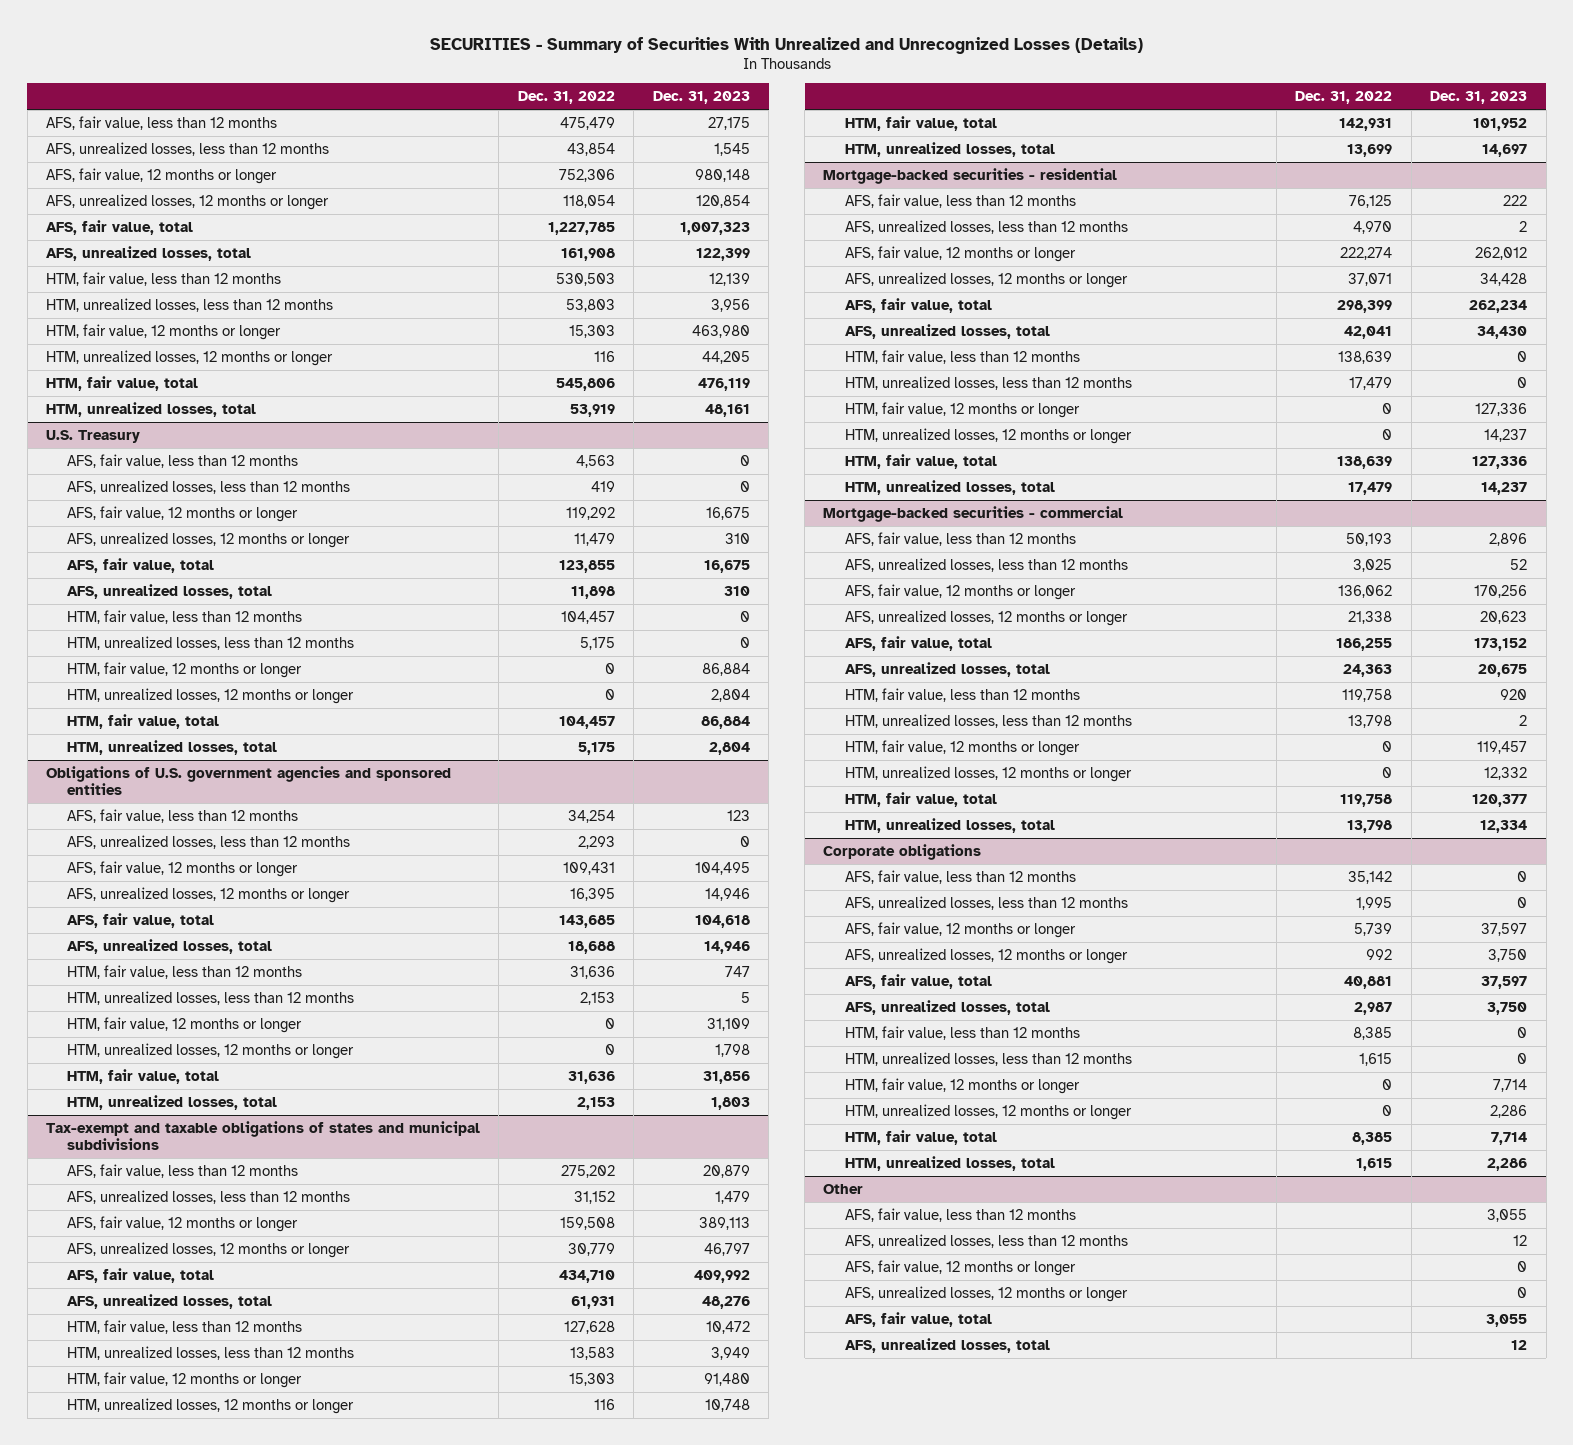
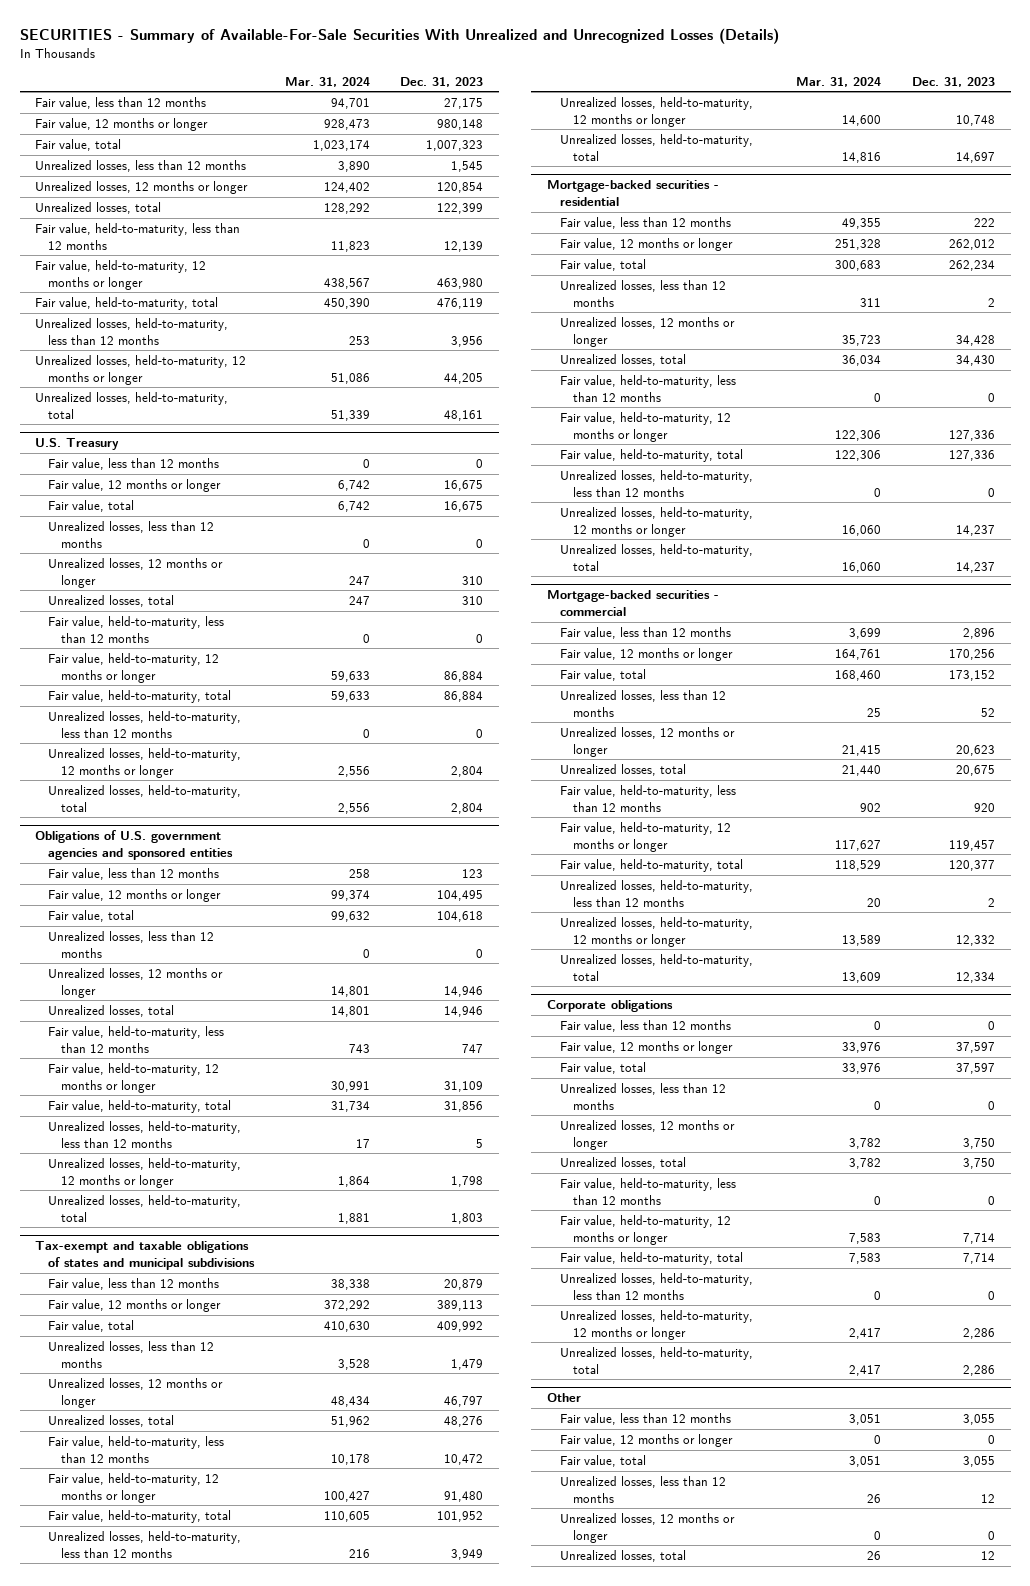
- SECURITIES - Summary of Securities With Unrealized and Unrecognized Losses (Details)
+ SECURITIES - Summary of Available-For-Sale Securities With Unrealized and Unrecognized Losses (Details)
- | Dec. 31, 2022 | Dec. 31, 2023
+ | Mar. 31, 2024 | Dec. 31, 2023
- AFS, fair value, less than 12 months | 475,479 | 27,175
- AFS, unrealized losses, less than 12 months | 43,854 | 1,545
- AFS, fair value, 12 months or longer | 752,306 | 980,148
- AFS, unrealized losses, 12 months or longer | 118,054 | 120,854
- AFS, fair value, total | 1,227,785 | 1,007,323
- AFS, unrealized losses, total | 161,908 | 122,399
- HTM, fair value, less than 12 months | 530,503 | 12,139
- HTM, unrealized losses, less than 12 months | 53,803 | 3,956
- HTM, fair value, 12 months or longer | 15,303 | 463,980
- HTM, unrealized losses, 12 months or longer | 116 | 44,205
- HTM, fair value, total | 545,806 | 476,119
- HTM, unrealized losses, total | 53,919 | 48,161
+ Fair value, less than 12 months | 94,701 | 27,175
+ Fair value, 12 months or longer | 928,473 | 980,148
+ Fair value, total | 1,023,174 | 1,007,323
+ Unrealized losses, less than 12 months | 3,890 | 1,545
+ Unrealized losses, 12 months or longer | 124,402 | 120,854
+ Unrealized losses, total | 128,292 | 122,399
+ Fair value, held-to-maturity, less than 12 months | 11,823 | 12,139
+ Fair value, held-to-maturity, 12 months or longer | 438,567 | 463,980
+ Fair value, held-to-maturity, total | 450,390 | 476,119
+ Unrealized losses, held-to-maturity, less than 12 months | 253 | 3,956
+ Unrealized losses, held-to-maturity, 12 months or longer | 51,086 | 44,205
+ Unrealized losses, held-to-maturity, total | 51,339 | 48,161
@ U.S. Treasury
- AFS, fair value, less than 12 months | 4,563 | 0
- AFS, unrealized losses, less than 12 months | 419 | 0
- AFS, fair value, 12 months or longer | 119,292 | 16,675
- AFS, unrealized losses, 12 months or longer | 11,479 | 310
- AFS, fair value, total | 123,855 | 16,675
- AFS, unrealized losses, total | 11,898 | 310
- HTM, fair value, less than 12 months | 104,457 | 0
- HTM, unrealized losses, less than 12 months | 5,175 | 0
- HTM, fair value, 12 months or longer | 0 | 86,884
- HTM, unrealized losses, 12 months or longer | 0 | 2,804
- HTM, fair value, total | 104,457 | 86,884
- HTM, unrealized losses, total | 5,175 | 2,804
+ Fair value, less than 12 months | 0 | 0
+ Fair value, 12 months or longer | 6,742 | 16,675
+ Fair value, total | 6,742 | 16,675
+ Unrealized losses, less than 12 months | 0 | 0
+ Unrealized losses, 12 months or longer | 247 | 310
+ Unrealized losses, total | 247 | 310
+ Fair value, held-to-maturity, less than 12 months | 0 | 0
+ Fair value, held-to-maturity, 12 months or longer | 59,633 | 86,884
+ Fair value, held-to-maturity, total | 59,633 | 86,884
+ Unrealized losses, held-to-maturity, less than 12 months | 0 | 0
+ Unrealized losses, held-to-maturity, 12 months or longer | 2,556 | 2,804
+ Unrealized losses, held-to-maturity, total | 2,556 | 2,804
@ Obligations of U.S. government agencies and sponsored entities
- AFS, fair value, less than 12 months | 34,254 | 123
- AFS, unrealized losses, less than 12 months | 2,293 | 0
- AFS, fair value, 12 months or longer | 109,431 | 104,495
- AFS, unrealized losses, 12 months or longer | 16,395 | 14,946
- AFS, fair value, total | 143,685 | 104,618
- AFS, unrealized losses, total | 18,688 | 14,946
- HTM, fair value, less than 12 months | 31,636 | 747
- HTM, unrealized losses, less than 12 months | 2,153 | 5
- HTM, fair value, 12 months or longer | 0 | 31,109
- HTM, unrealized losses, 12 months or longer | 0 | 1,798
- HTM, fair value, total | 31,636 | 31,856
- HTM, unrealized losses, total | 2,153 | 1,803
+ Fair value, less than 12 months | 258 | 123
+ Fair value, 12 months or longer | 99,374 | 104,495
+ Fair value, total | 99,632 | 104,618
+ Unrealized losses, less than 12 months | 0 | 0
+ Unrealized losses, 12 months or longer | 14,801 | 14,946
+ Unrealized losses, total | 14,801 | 14,946
+ Fair value, held-to-maturity, less than 12 months | 743 | 747
+ Fair value, held-to-maturity, 12 months or longer | 30,991 | 31,109
+ Fair value, held-to-maturity, total | 31,734 | 31,856
+ Unrealized losses, held-to-maturity, less than 12 months | 17 | 5
+ Unrealized losses, held-to-maturity, 12 months or longer | 1,864 | 1,798
+ Unrealized losses, held-to-maturity, total | 1,881 | 1,803
@ Tax-exempt and taxable obligations of states and municipal subdivisions
- AFS, fair value, less than 12 months | 275,202 | 20,879
- AFS, unrealized losses, less than 12 months | 31,152 | 1,479
- AFS, fair value, 12 months or longer | 159,508 | 389,113
- AFS, unrealized losses, 12 months or longer | 30,779 | 46,797
- AFS, fair value, total | 434,710 | 409,992
- AFS, unrealized losses, total | 61,931 | 48,276
- HTM, fair value, less than 12 months | 127,628 | 10,472
- HTM, unrealized losses, less than 12 months | 13,583 | 3,949
- HTM, fair value, 12 months or longer | 15,303 | 91,480
- HTM, unrealized losses, 12 months or longer | 116 | 10,748
- HTM, fair value, total | 142,931 | 101,952
- HTM, unrealized losses, total | 13,699 | 14,697
+ Fair value, less than 12 months | 38,338 | 20,879
+ Fair value, 12 months or longer | 372,292 | 389,113
+ Fair value, total | 410,630 | 409,992
+ Unrealized losses, less than 12 months | 3,528 | 1,479
+ Unrealized losses, 12 months or longer | 48,434 | 46,797
+ Unrealized losses, total | 51,962 | 48,276
+ Fair value, held-to-maturity, less than 12 months | 10,178 | 10,472
+ Fair value, held-to-maturity, 12 months or longer | 100,427 | 91,480
+ Fair value, held-to-maturity, total | 110,605 | 101,952
+ Unrealized losses, held-to-maturity, less than 12 months | 216 | 3,949
+ Unrealized losses, held-to-maturity, 12 months or longer | 14,600 | 10,748
+ Unrealized losses, held-to-maturity, total | 14,816 | 14,697
@ Mortgage-backed securities - residential
- AFS, fair value, less than 12 months | 76,125 | 222
- AFS, unrealized losses, less than 12 months | 4,970 | 2
- AFS, fair value, 12 months or longer | 222,274 | 262,012
- AFS, unrealized losses, 12 months or longer | 37,071 | 34,428
- AFS, fair value, total | 298,399 | 262,234
- AFS, unrealized losses, total | 42,041 | 34,430
- HTM, fair value, less than 12 months | 138,639 | 0
- HTM, unrealized losses, less than 12 months | 17,479 | 0
- HTM, fair value, 12 months or longer | 0 | 127,336
- HTM, unrealized losses, 12 months or longer | 0 | 14,237
- HTM, fair value, total | 138,639 | 127,336
- HTM, unrealized losses, total | 17,479 | 14,237
+ Fair value, less than 12 months | 49,355 | 222
+ Fair value, 12 months or longer | 251,328 | 262,012
+ Fair value, total | 300,683 | 262,234
+ Unrealized losses, less than 12 months | 311 | 2
+ Unrealized losses, 12 months or longer | 35,723 | 34,428
+ Unrealized losses, total | 36,034 | 34,430
+ Fair value, held-to-maturity, less than 12 months | 0 | 0
+ Fair value, held-to-maturity, 12 months or longer | 122,306 | 127,336
+ Fair value, held-to-maturity, total | 122,306 | 127,336
+ Unrealized losses, held-to-maturity, less than 12 months | 0 | 0
+ Unrealized losses, held-to-maturity, 12 months or longer | 16,060 | 14,237
+ Unrealized losses, held-to-maturity, total | 16,060 | 14,237
@ Mortgage-backed securities - commercial
- AFS, fair value, less than 12 months | 50,193 | 2,896
- AFS, unrealized losses, less than 12 months | 3,025 | 52
- AFS, fair value, 12 months or longer | 136,062 | 170,256
- AFS, unrealized losses, 12 months or longer | 21,338 | 20,623
- AFS, fair value, total | 186,255 | 173,152
- AFS, unrealized losses, total | 24,363 | 20,675
- HTM, fair value, less than 12 months | 119,758 | 920
- HTM, unrealized losses, less than 12 months | 13,798 | 2
- HTM, fair value, 12 months or longer | 0 | 119,457
- HTM, unrealized losses, 12 months or longer | 0 | 12,332
- HTM, fair value, total | 119,758 | 120,377
- HTM, unrealized losses, total | 13,798 | 12,334
+ Fair value, less than 12 months | 3,699 | 2,896
+ Fair value, 12 months or longer | 164,761 | 170,256
+ Fair value, total | 168,460 | 173,152
+ Unrealized losses, less than 12 months | 25 | 52
+ Unrealized losses, 12 months or longer | 21,415 | 20,623
+ Unrealized losses, total | 21,440 | 20,675
+ Fair value, held-to-maturity, less than 12 months | 902 | 920
+ Fair value, held-to-maturity, 12 months or longer | 117,627 | 119,457
+ Fair value, held-to-maturity, total | 118,529 | 120,377
+ Unrealized losses, held-to-maturity, less than 12 months | 20 | 2
+ Unrealized losses, held-to-maturity, 12 months or longer | 13,589 | 12,332
+ Unrealized losses, held-to-maturity, total | 13,609 | 12,334
@ Corporate obligations
- AFS, fair value, less than 12 months | 35,142 | 0
- AFS, unrealized losses, less than 12 months | 1,995 | 0
- AFS, fair value, 12 months or longer | 5,739 | 37,597
- AFS, unrealized losses, 12 months or longer | 992 | 3,750
- AFS, fair value, total | 40,881 | 37,597
- AFS, unrealized losses, total | 2,987 | 3,750
- HTM, fair value, less than 12 months | 8,385 | 0
- HTM, unrealized losses, less than 12 months | 1,615 | 0
- HTM, fair value, 12 months or longer | 0 | 7,714
- HTM, unrealized losses, 12 months or longer | 0 | 2,286
- HTM, fair value, total | 8,385 | 7,714
- HTM, unrealized losses, total | 1,615 | 2,286
+ Fair value, less than 12 months | 0 | 0
+ Fair value, 12 months or longer | 33,976 | 37,597
+ Fair value, total | 33,976 | 37,597
+ Unrealized losses, less than 12 months | 0 | 0
+ Unrealized losses, 12 months or longer | 3,782 | 3,750
+ Unrealized losses, total | 3,782 | 3,750
+ Fair value, held-to-maturity, less than 12 months | 0 | 0
+ Fair value, held-to-maturity, 12 months or longer | 7,583 | 7,714
+ Fair value, held-to-maturity, total | 7,583 | 7,714
+ Unrealized losses, held-to-maturity, less than 12 months | 0 | 0
+ Unrealized losses, held-to-maturity, 12 months or longer | 2,417 | 2,286
+ Unrealized losses, held-to-maturity, total | 2,417 | 2,286
@ Other
- AFS, fair value, less than 12 months | | 3,055
- AFS, unrealized losses, less than 12 months | | 12
- AFS, fair value, 12 months or longer | | 0
- AFS, unrealized losses, 12 months or longer | | 0
- AFS, fair value, total | | 3,055
- AFS, unrealized losses, total | | 12
+ Fair value, less than 12 months | 3,051 | 3,055
+ Fair value, 12 months or longer | 0 | 0
+ Fair value, total | 3,051 | 3,055
+ Unrealized losses, less than 12 months | 26 | 12
+ Unrealized losses, 12 months or longer | 0 | 0
+ Unrealized losses, total | 26 | 12

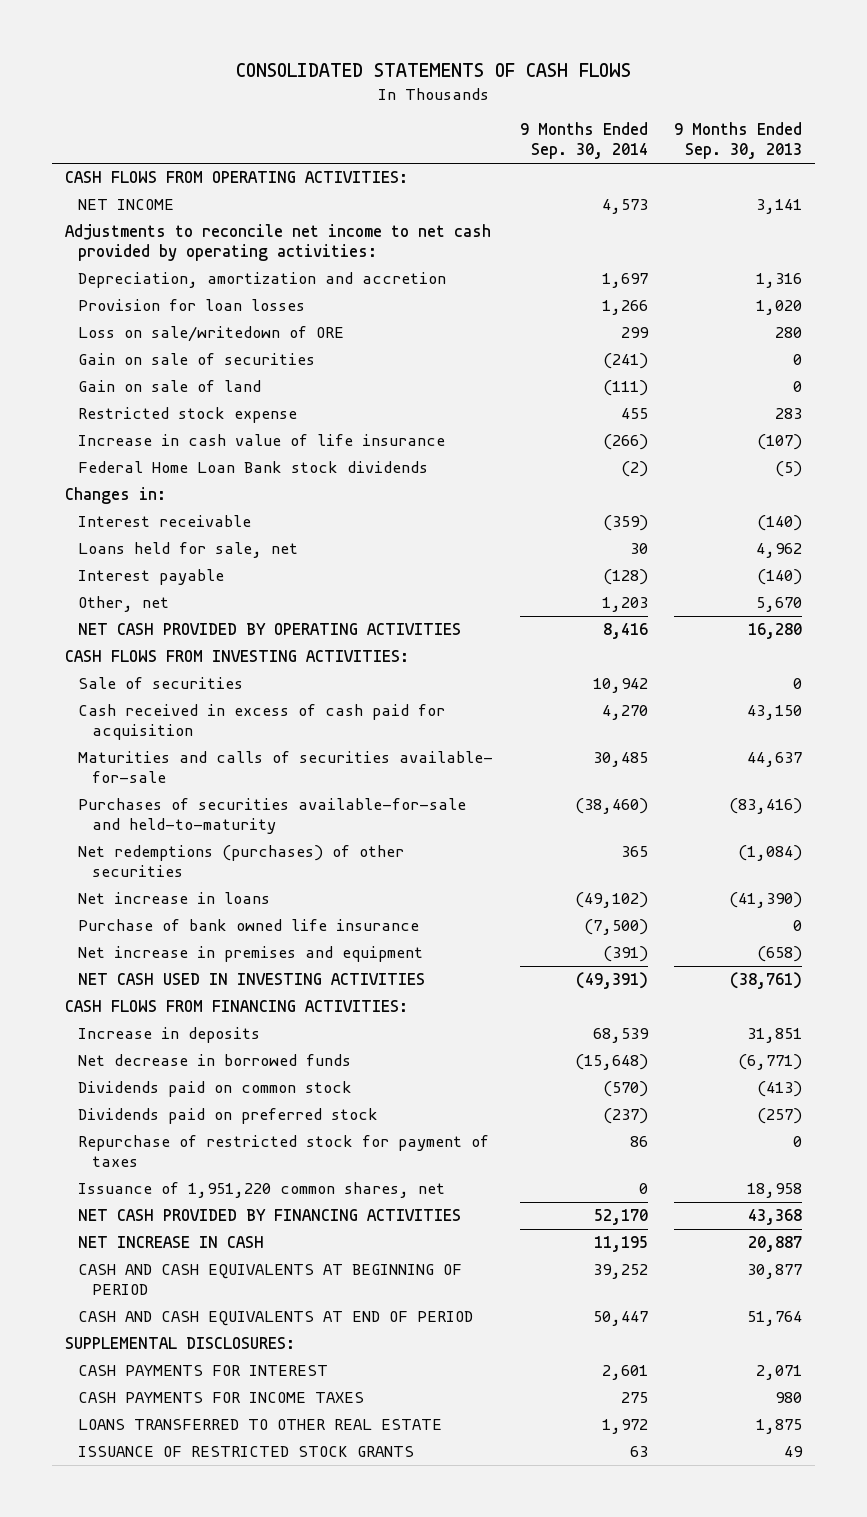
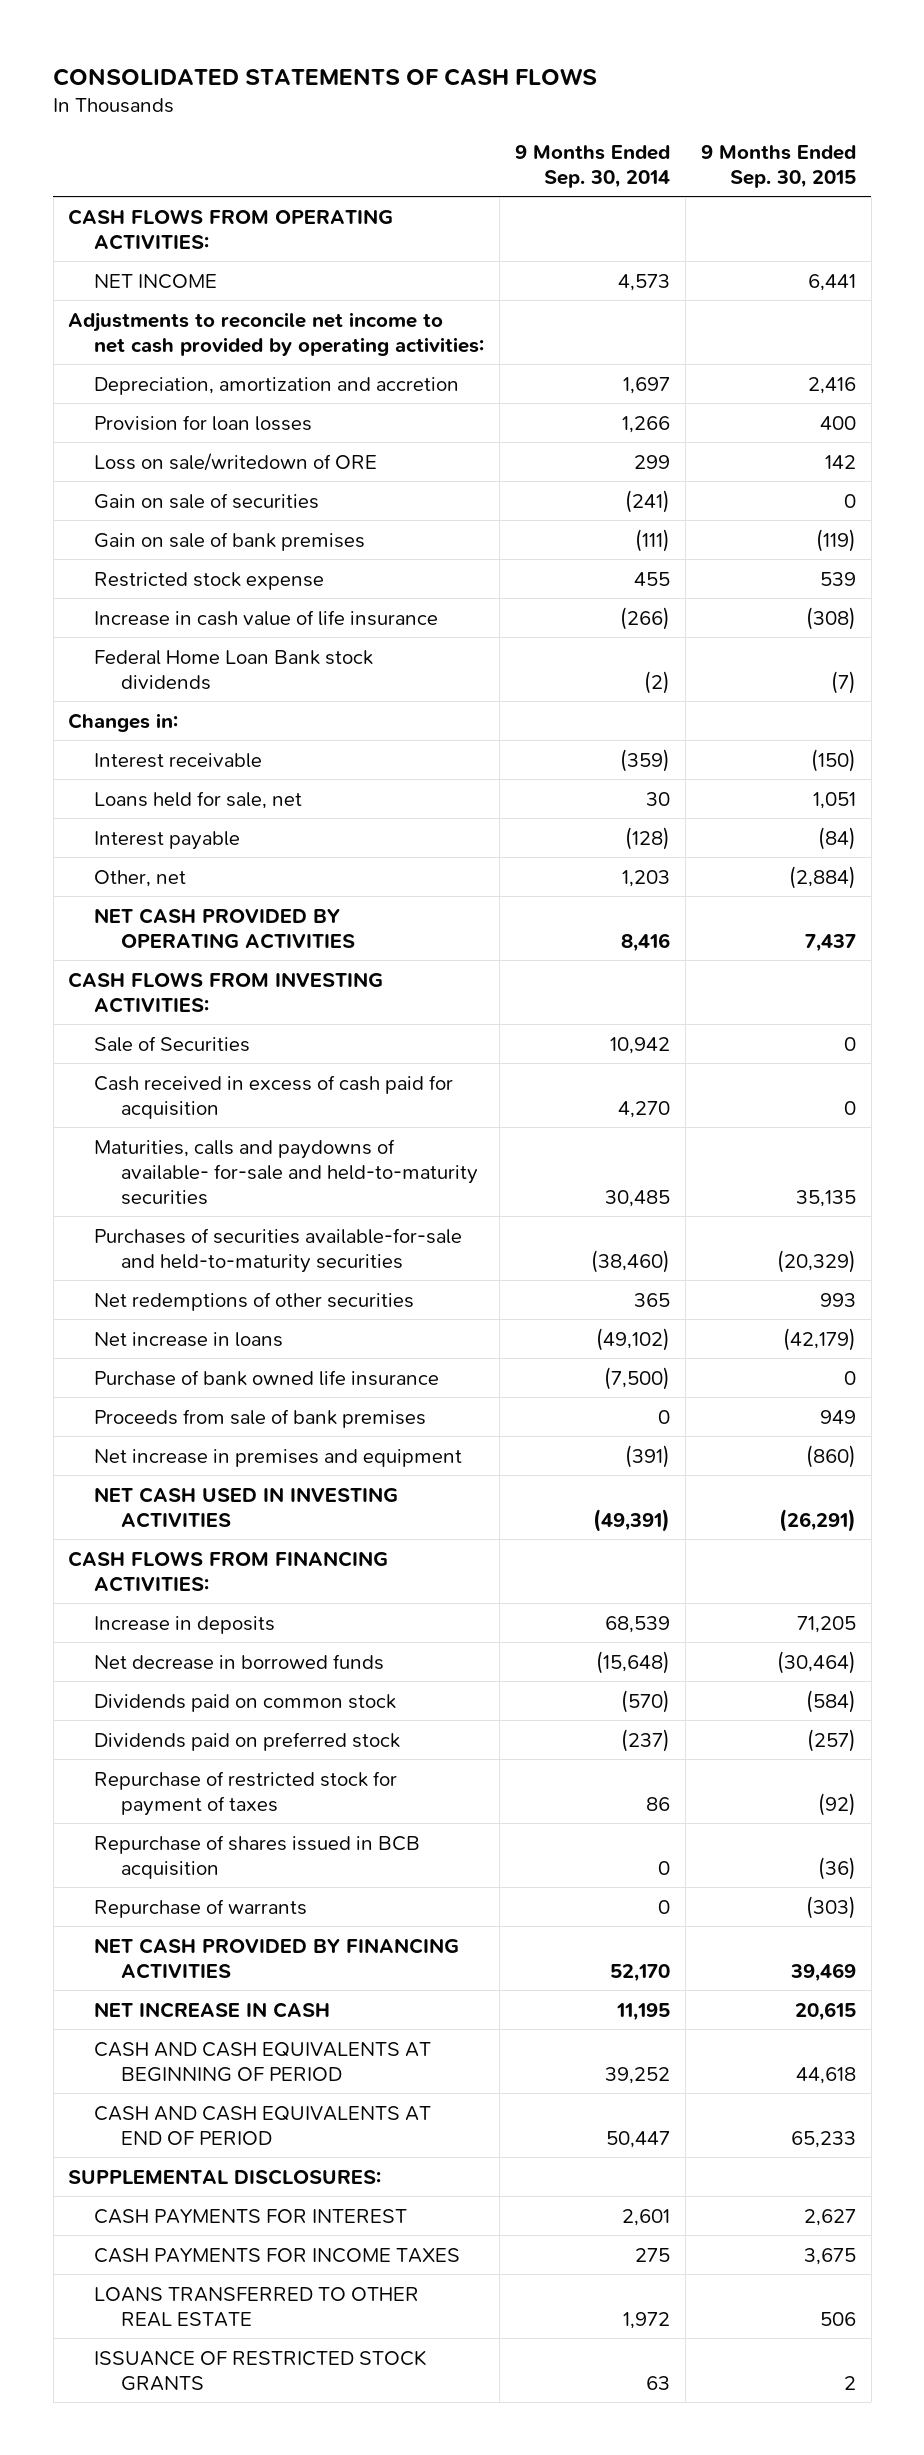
- | 9 Months Ended Sep. 30, 2014 | 9 Months Ended Sep. 30, 2013
+ | 9 Months Ended Sep. 30, 2014 | 9 Months Ended Sep. 30, 2015
- Gain on sale of land | (111) | 0
+ Gain on sale of bank premises | (111) | (119)
- Sale of securities | 10,942 | 0
+ Sale of Securities | 10,942 | 0
- Maturities and calls of securities available- for-sale | 30,485 | 44,637
- Purchases of securities available-for-sale and held-to-maturity | (38,460) | (83,416)
- Net redemptions (purchases) of other securities | 365 | (1,084)
+ Maturities, calls and paydowns of available- for-sale and held-to-maturity securities | 30,485 | 35,135
+ Purchases of securities available-for-sale and held-to-maturity securities | (38,460) | (20,329)
+ Net redemptions of other securities | 365 | 993
+ Proceeds from sale of bank premises | 0 | 949
- Issuance of 1,951,220 common shares, net | 0 | 18,958
+ Repurchase of shares issued in BCB acquisition | 0 | (36)
+ Repurchase of warrants | 0 | (303)

